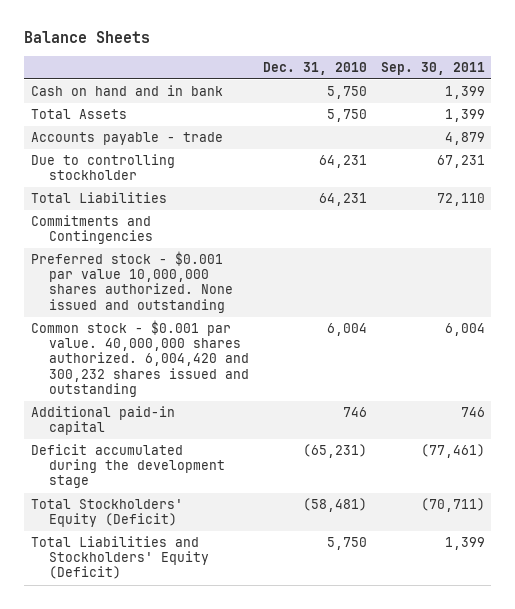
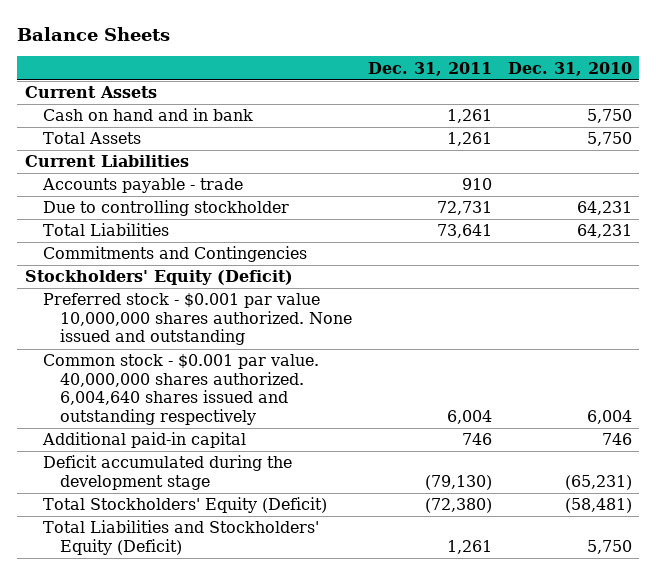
- | Dec. 31, 2010 | Sep. 30, 2011
+ | Dec. 31, 2011 | Dec. 31, 2010
+ Current Assets
+ Current Liabilities
+ Stockholders' Equity (Deficit)
- Common stock - $0.001 par value. 40,000,000 shares authorized. 6,004,420 and 300,232 shares issued and outstanding | 6,004 | 6,004
+ Common stock - $0.001 par value. 40,000,000 shares authorized. 6,004,640 shares issued and outstanding respectively | 6,004 | 6,004

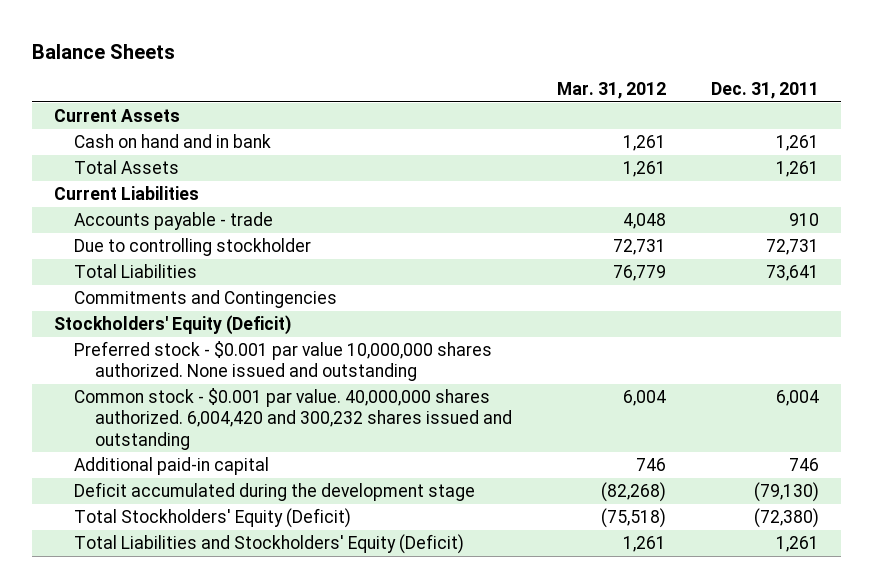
- | Dec. 31, 2011 | Dec. 31, 2010
+ | Mar. 31, 2012 | Dec. 31, 2011
- Common stock - $0.001 par value. 40,000,000 shares authorized. 6,004,640 shares issued and outstanding respectively | 6,004 | 6,004
+ Common stock - $0.001 par value. 40,000,000 shares authorized. 6,004,420 and 300,232 shares issued and outstanding | 6,004 | 6,004

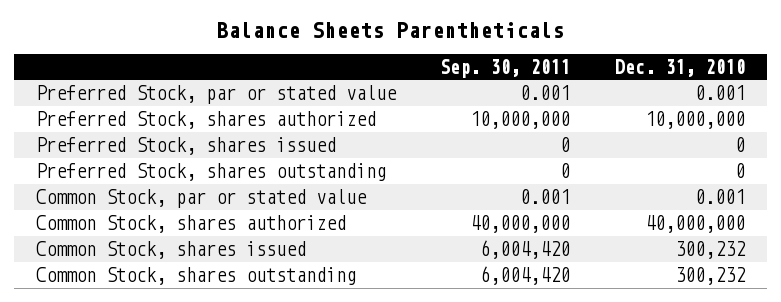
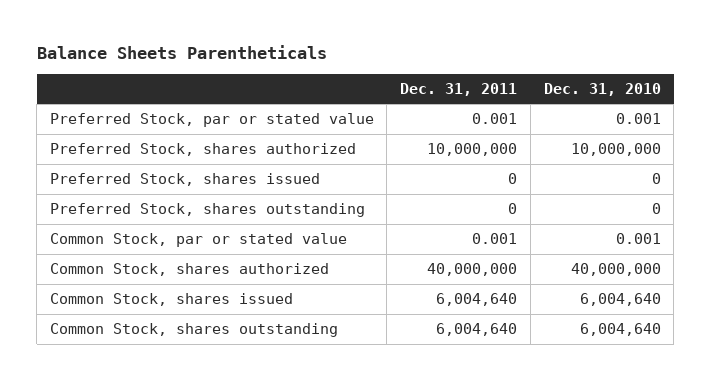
- | Sep. 30, 2011 | Dec. 31, 2010
+ | Dec. 31, 2011 | Dec. 31, 2010
- Common Stock, shares issued | 6,004,420 | 300,232
- Common Stock, shares outstanding | 6,004,420 | 300,232
+ Common Stock, shares issued | 6,004,640 | 6,004,640
+ Common Stock, shares outstanding | 6,004,640 | 6,004,640

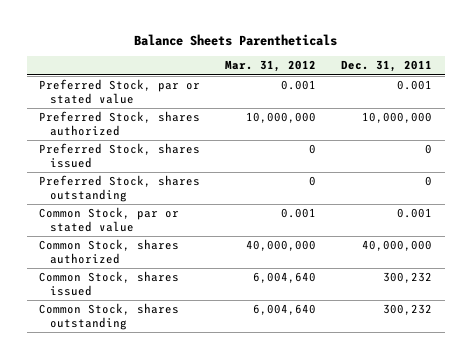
- | Dec. 31, 2011 | Dec. 31, 2010
+ | Mar. 31, 2012 | Dec. 31, 2011
- Common Stock, shares issued | 6,004,640 | 6,004,640
- Common Stock, shares outstanding | 6,004,640 | 6,004,640
+ Common Stock, shares issued | 6,004,640 | 300,232
+ Common Stock, shares outstanding | 6,004,640 | 300,232

